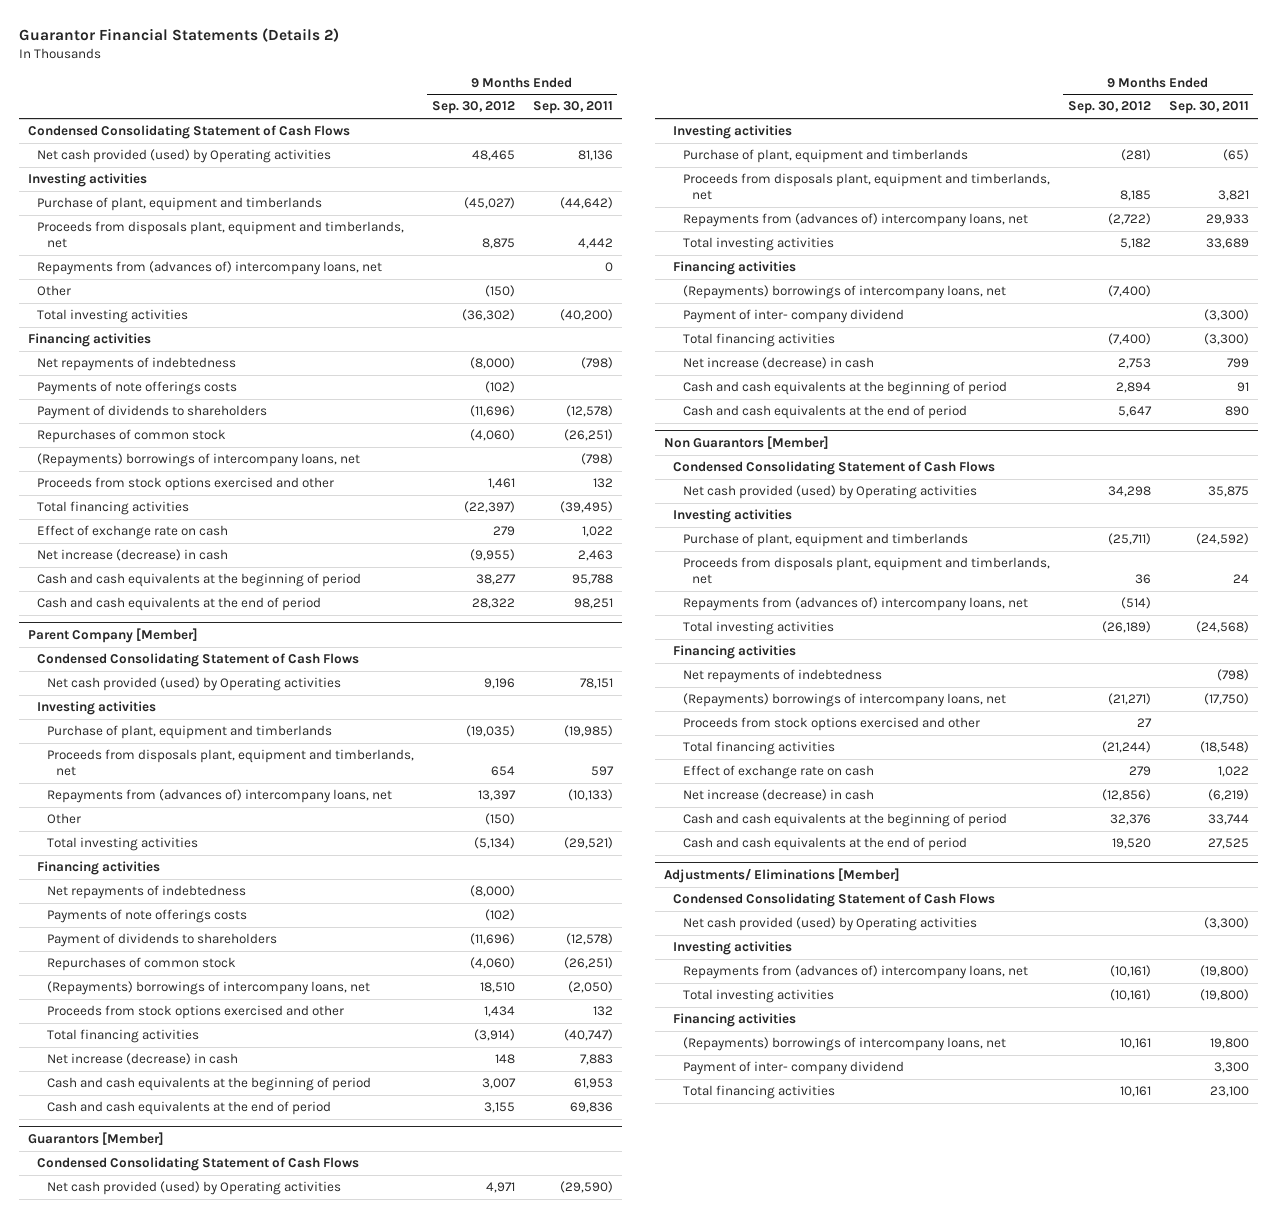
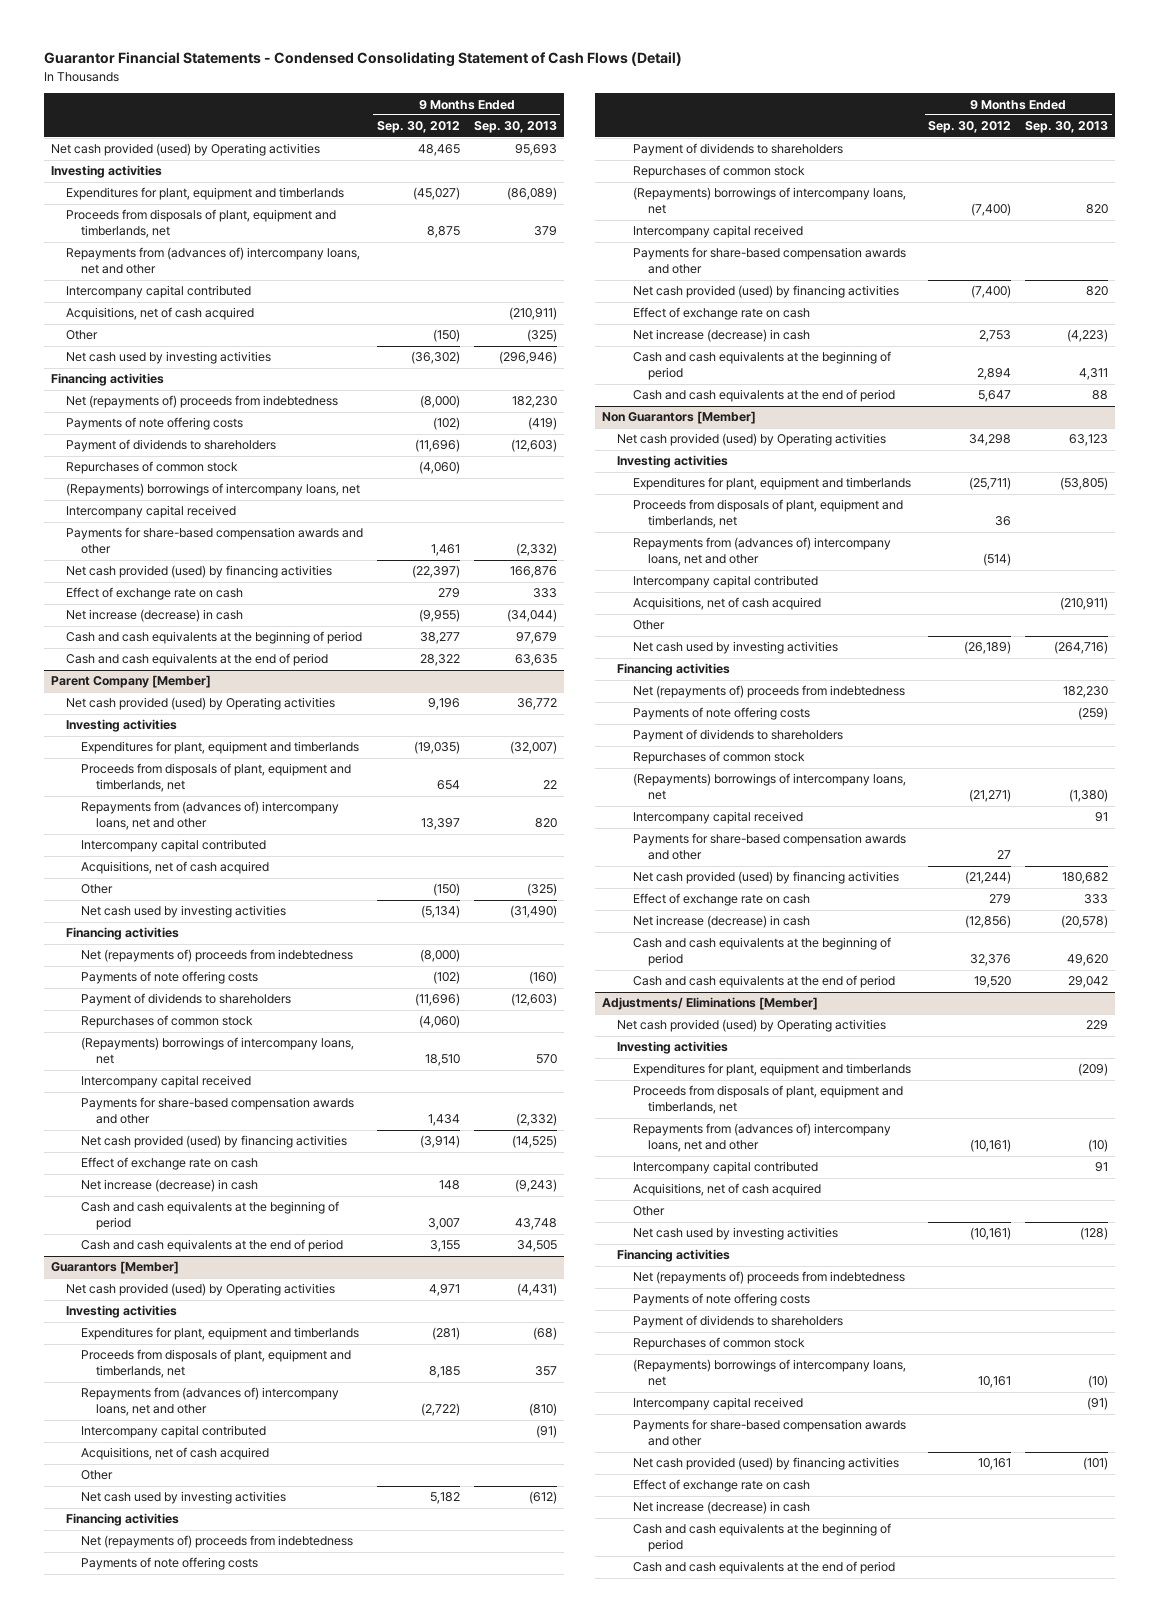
- Guarantor Financial Statements (Details 2)
+ Guarantor Financial Statements - Condensed Consolidating Statement of Cash Flows (Detail)
- | 9 Months Ended Sep. 30, 2012 | 9 Months Ended Sep. 30, 2011
+ | 9 Months Ended Sep. 30, 2012 | 9 Months Ended Sep. 30, 2013
- Condensed Consolidating Statement of Cash Flows
- Purchase of plant, equipment and timberlands | (45,027) | (44,642)
- Proceeds from disposals plant, equipment and timberlands, net | 8,875 | 4,442
- Repayments from (advances of) intercompany loans, net | | 0
+ Expenditures for plant, equipment and timberlands | (45,027) | (86,089)
+ Proceeds from disposals of plant, equipment and timberlands, net | 8,875 | 379
+ Repayments from (advances of) intercompany loans, net and other
+ Intercompany capital contributed
+ Acquisitions, net of cash acquired | | (210,911)
- Total investing activities | (36,302) | (40,200)
+ Net cash used by investing activities | (36,302) | (296,946)
- Net repayments of indebtedness | (8,000) | (798)
- Payments of note offerings costs | (102) |
+ Net (repayments of) proceeds from indebtedness | (8,000) | 182,230
+ Payments of note offering costs | (102) | (419)
- Proceeds from stock options exercised and other | 1,461 | 132
- Total financing activities | (22,397) | (39,495)
+ Intercompany capital received
+ Payments for share-based compensation awards and other | 1,461 | (2,332)
+ Net cash provided (used) by financing activities | (22,397) | 166,876
@ Parent Company [Member]
- Condensed Consolidating Statement of Cash Flows
- Purchase of plant, equipment and timberlands | (19,035) | (19,985)
- Proceeds from disposals plant, equipment and timberlands, net | 654 | 597
- Repayments from (advances of) intercompany loans, net | 13,397 | (10,133)
+ Expenditures for plant, equipment and timberlands | (19,035) | (32,007)
+ Proceeds from disposals of plant, equipment and timberlands, net | 654 | 22
+ Repayments from (advances of) intercompany loans, net and other | 13,397 | 820
+ Intercompany capital contributed
+ Acquisitions, net of cash acquired
- Total investing activities | (5,134) | (29,521)
+ Net cash used by investing activities | (5,134) | (31,490)
- Net repayments of indebtedness | (8,000) |
- Payments of note offerings costs | (102) |
+ Net (repayments of) proceeds from indebtedness | (8,000) |
+ Payments of note offering costs | (102) | (160)
- Proceeds from stock options exercised and other | 1,434 | 132
- Total financing activities | (3,914) | (40,747)
+ Intercompany capital received
+ Payments for share-based compensation awards and other | 1,434 | (2,332)
+ Net cash provided (used) by financing activities | (3,914) | (14,525)
+ Effect of exchange rate on cash
@ Guarantors [Member]
- Condensed Consolidating Statement of Cash Flows
- Purchase of plant, equipment and timberlands | (281) | (65)
- Proceeds from disposals plant, equipment and timberlands, net | 8,185 | 3,821
- Repayments from (advances of) intercompany loans, net | (2,722) | 29,933
- Total investing activities | 5,182 | 33,689
+ Expenditures for plant, equipment and timberlands | (281) | (68)
+ Proceeds from disposals of plant, equipment and timberlands, net | 8,185 | 357
+ Repayments from (advances of) intercompany loans, net and other | (2,722) | (810)
+ Intercompany capital contributed | | (91)
+ Acquisitions, net of cash acquired
+ Other
+ Net cash used by investing activities | 5,182 | (612)
+ Net (repayments of) proceeds from indebtedness
+ Payments of note offering costs
+ Payment of dividends to shareholders
+ Repurchases of common stock
- Payment of inter- company dividend | | (3,300)
- Total financing activities | (7,400) | (3,300)
+ Intercompany capital received
+ Payments for share-based compensation awards and other
+ Net cash provided (used) by financing activities | (7,400) | 820
+ Effect of exchange rate on cash
@ Non Guarantors [Member]
- Condensed Consolidating Statement of Cash Flows
- Purchase of plant, equipment and timberlands | (25,711) | (24,592)
- Proceeds from disposals plant, equipment and timberlands, net | 36 | 24
- Repayments from (advances of) intercompany loans, net | (514) |
- Total investing activities | (26,189) | (24,568)
+ Expenditures for plant, equipment and timberlands | (25,711) | (53,805)
+ Proceeds from disposals of plant, equipment and timberlands, net | 36 |
+ Repayments from (advances of) intercompany loans, net and other | (514) |
+ Intercompany capital contributed
+ Acquisitions, net of cash acquired | | (210,911)
+ Other
+ Net cash used by investing activities | (26,189) | (264,716)
- Net repayments of indebtedness | | (798)
+ Net (repayments of) proceeds from indebtedness | | 182,230
+ Payments of note offering costs | | (259)
+ Payment of dividends to shareholders
+ Repurchases of common stock
- Proceeds from stock options exercised and other | 27 |
- Total financing activities | (21,244) | (18,548)
+ Intercompany capital received | | 91
+ Payments for share-based compensation awards and other | 27 |
+ Net cash provided (used) by financing activities | (21,244) | 180,682
@ Adjustments/ Eliminations [Member]
- Condensed Consolidating Statement of Cash Flows
- Repayments from (advances of) intercompany loans, net | (10,161) | (19,800)
- Total investing activities | (10,161) | (19,800)
+ Expenditures for plant, equipment and timberlands | | (209)
+ Proceeds from disposals of plant, equipment and timberlands, net
+ Repayments from (advances of) intercompany loans, net and other | (10,161) | (10)
+ Intercompany capital contributed | | 91
+ Acquisitions, net of cash acquired
+ Other
+ Net cash used by investing activities | (10,161) | (128)
+ Net (repayments of) proceeds from indebtedness
+ Payments of note offering costs
+ Payment of dividends to shareholders
+ Repurchases of common stock
- Payment of inter- company dividend | | 3,300
- Total financing activities | 10,161 | 23,100
+ Intercompany capital received | | (91)
+ Payments for share-based compensation awards and other
+ Net cash provided (used) by financing activities | 10,161 | (101)
+ Effect of exchange rate on cash
+ Net increase (decrease) in cash
+ Cash and cash equivalents at the beginning of period
+ Cash and cash equivalents at the end of period

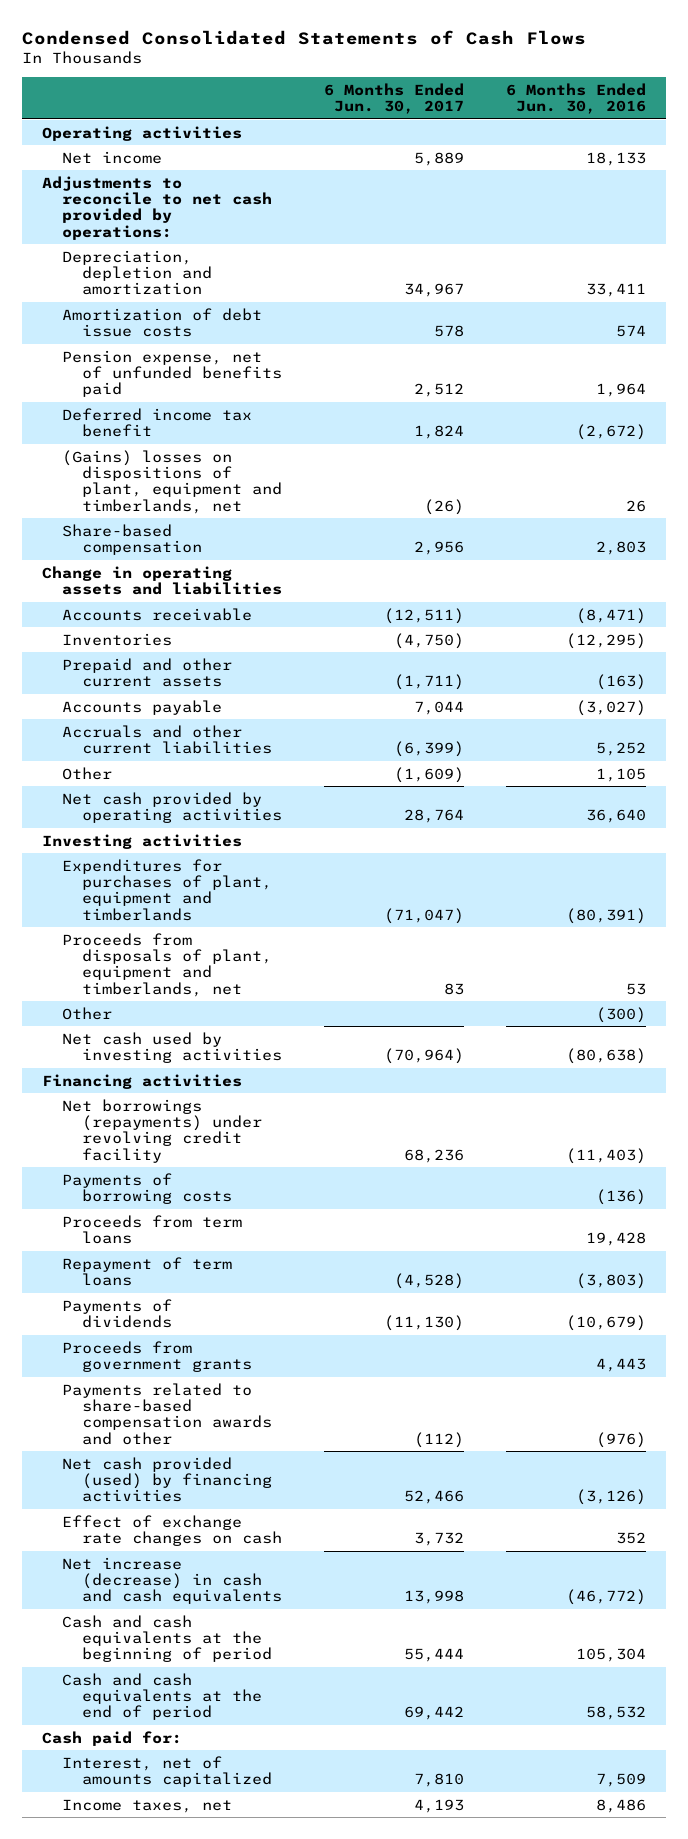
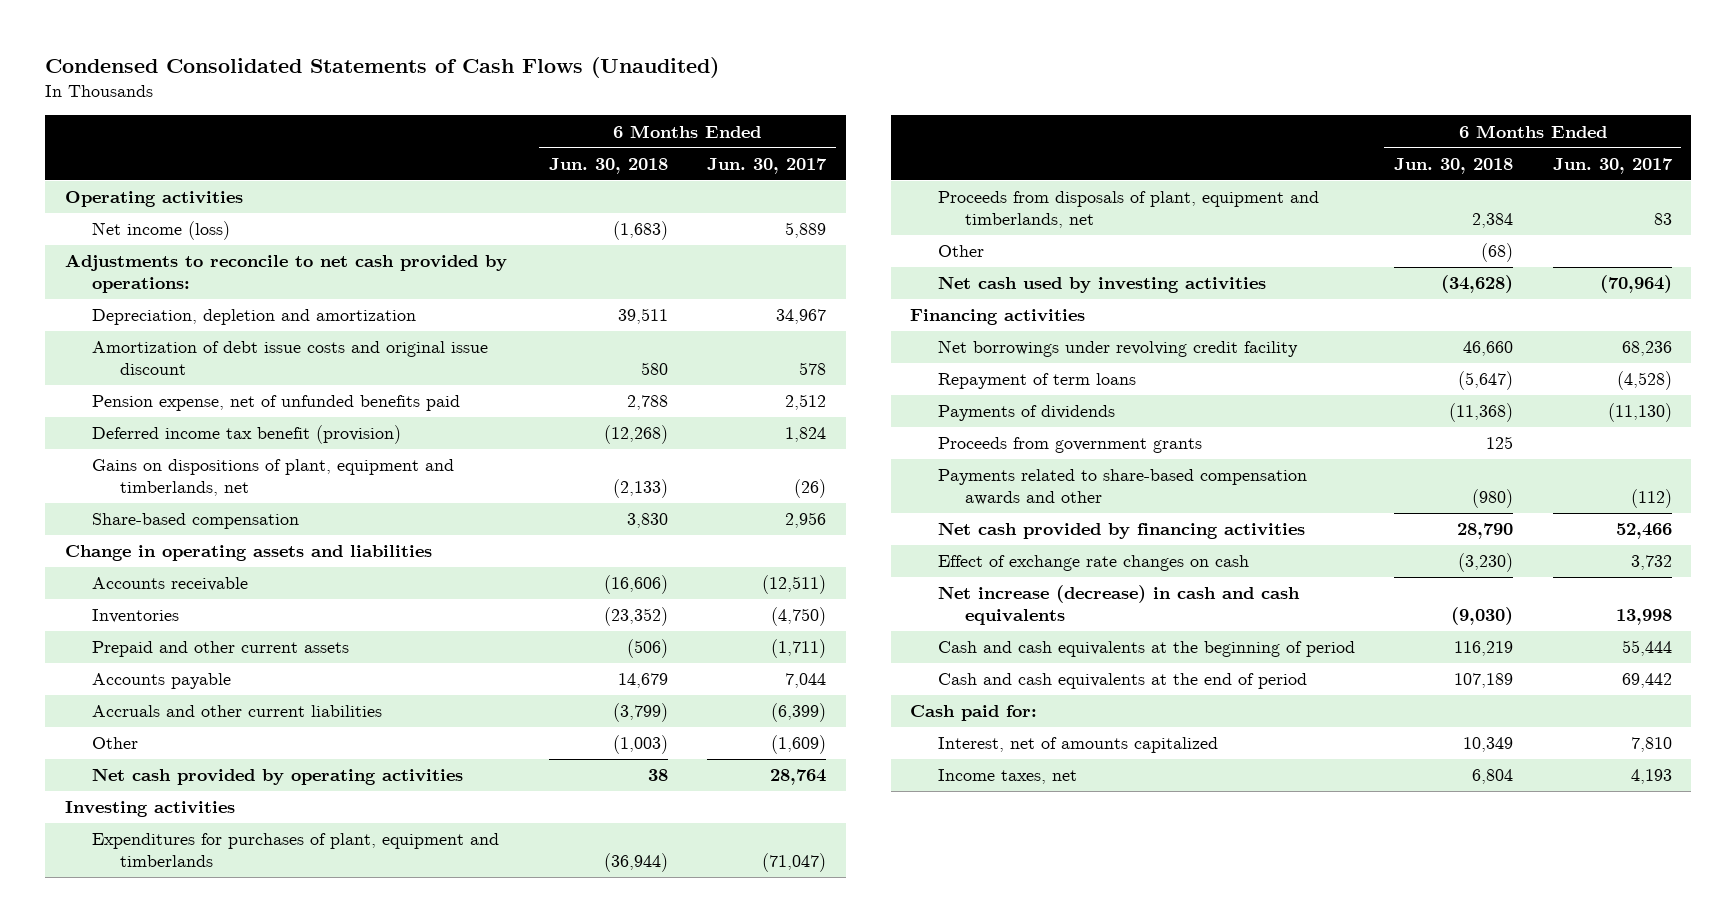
- Condensed Consolidated Statements of Cash Flows
+ Condensed Consolidated Statements of Cash Flows (Unaudited)
- | 6 Months Ended Jun. 30, 2017 | 6 Months Ended Jun. 30, 2016
+ | 6 Months Ended Jun. 30, 2018 | 6 Months Ended Jun. 30, 2017
- Net income | 5,889 | 18,133
+ Net income (loss) | (1,683) | 5,889
- Amortization of debt issue costs | 578 | 574
+ Amortization of debt issue costs and original issue discount | 580 | 578
- Deferred income tax benefit | 1,824 | (2,672)
- (Gains) losses on dispositions of plant, equipment and timberlands, net | (26) | 26
+ Deferred income tax benefit (provision) | (12,268) | 1,824
+ Gains on dispositions of plant, equipment and timberlands, net | (2,133) | (26)
- Net borrowings (repayments) under revolving credit facility | 68,236 | (11,403)
- Payments of borrowing costs | | (136)
- Proceeds from term loans | | 19,428
+ Net borrowings under revolving credit facility | 46,660 | 68,236
- Net cash provided (used) by financing activities | 52,466 | (3,126)
+ Net cash provided by financing activities | 28,790 | 52,466

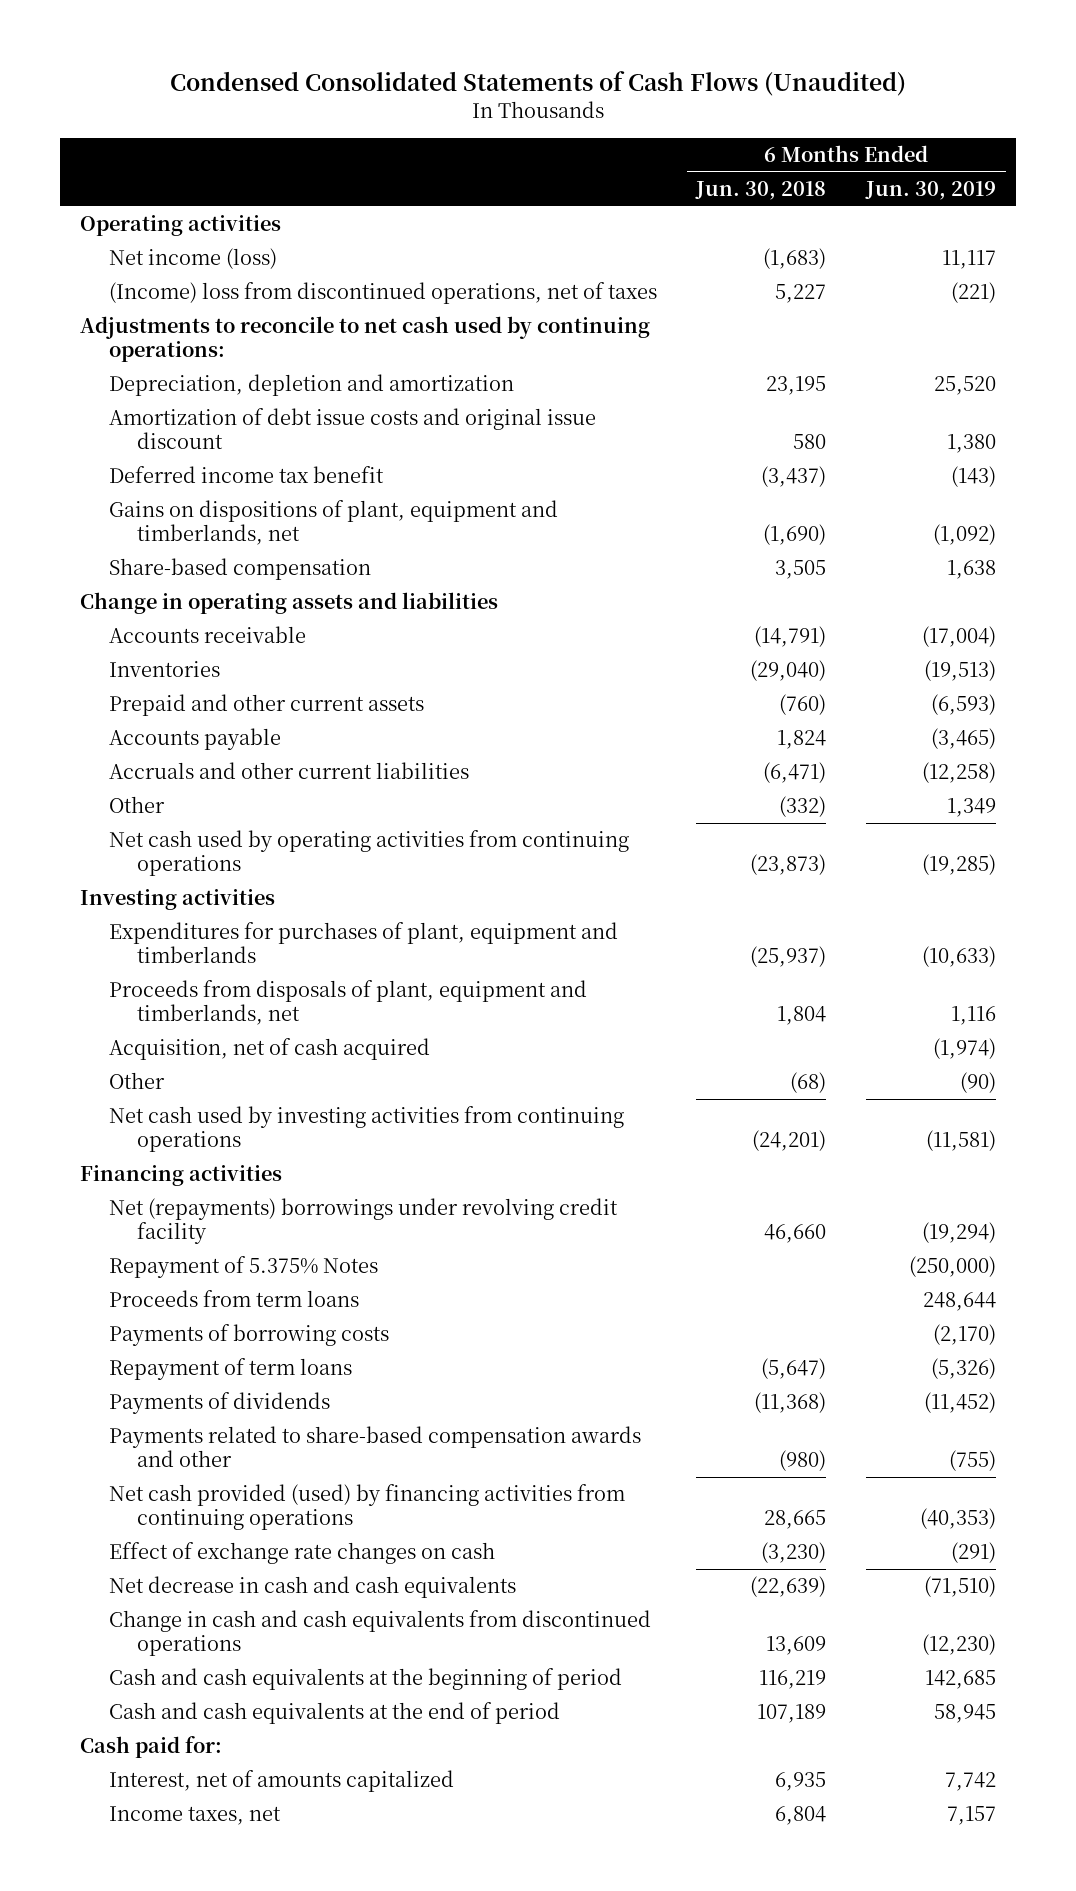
- | 6 Months Ended Jun. 30, 2018 | 6 Months Ended Jun. 30, 2017
+ | 6 Months Ended Jun. 30, 2018 | 6 Months Ended Jun. 30, 2019
- Adjustments to reconcile to net cash provided by operations:
- Depreciation, depletion and amortization | 39,511 | 34,967
+ (Income) loss from discontinued operations, net of taxes | 5,227 | (221)
+ Adjustments to reconcile to net cash used by continuing operations:
+ Depreciation, depletion and amortization | 23,195 | 25,520
- Pension expense, net of unfunded benefits paid | 2,788 | 2,512
- Deferred income tax benefit (provision) | (12,268) | 1,824
- Gains on dispositions of plant, equipment and timberlands, net | (2,133) | (26)
- Share-based compensation | 3,830 | 2,956
+ Deferred income tax benefit | (3,437) | (143)
+ Gains on dispositions of plant, equipment and timberlands, net | (1,690) | (1,092)
+ Share-based compensation | 3,505 | 1,638
- Accounts receivable | (16,606) | (12,511)
- Inventories | (23,352) | (4,750)
- Prepaid and other current assets | (506) | (1,711)
- Accounts payable | 14,679 | 7,044
- Accruals and other current liabilities | (3,799) | (6,399)
- Other | (1,003) | (1,609)
- Net cash provided by operating activities | 38 | 28,764
+ Accounts receivable | (14,791) | (17,004)
+ Inventories | (29,040) | (19,513)
+ Prepaid and other current assets | (760) | (6,593)
+ Accounts payable | 1,824 | (3,465)
+ Accruals and other current liabilities | (6,471) | (12,258)
+ Other | (332) | 1,349
+ Net cash used by operating activities from continuing operations | (23,873) | (19,285)
- Expenditures for purchases of plant, equipment and timberlands | (36,944) | (71,047)
- Proceeds from disposals of plant, equipment and timberlands, net | 2,384 | 83
+ Expenditures for purchases of plant, equipment and timberlands | (25,937) | (10,633)
+ Proceeds from disposals of plant, equipment and timberlands, net | 1,804 | 1,116
+ Acquisition, net of cash acquired | | (1,974)
- Net cash used by investing activities | (34,628) | (70,964)
+ Net cash used by investing activities from continuing operations | (24,201) | (11,581)
- Net borrowings under revolving credit facility | 46,660 | 68,236
+ Net (repayments) borrowings under revolving credit facility | 46,660 | (19,294)
+ Repayment of 5.375% Notes | | (250,000)
+ Proceeds from term loans | | 248,644
+ Payments of borrowing costs | | (2,170)
- Proceeds from government grants | 125 |
- Net cash provided by financing activities | 28,790 | 52,466
+ Net cash provided (used) by financing activities from continuing operations | 28,665 | (40,353)
- Net increase (decrease) in cash and cash equivalents | (9,030) | 13,998
+ Net decrease in cash and cash equivalents | (22,639) | (71,510)
+ Change in cash and cash equivalents from discontinued operations | 13,609 | (12,230)
- Interest, net of amounts capitalized | 10,349 | 7,810
+ Interest, net of amounts capitalized | 6,935 | 7,742

